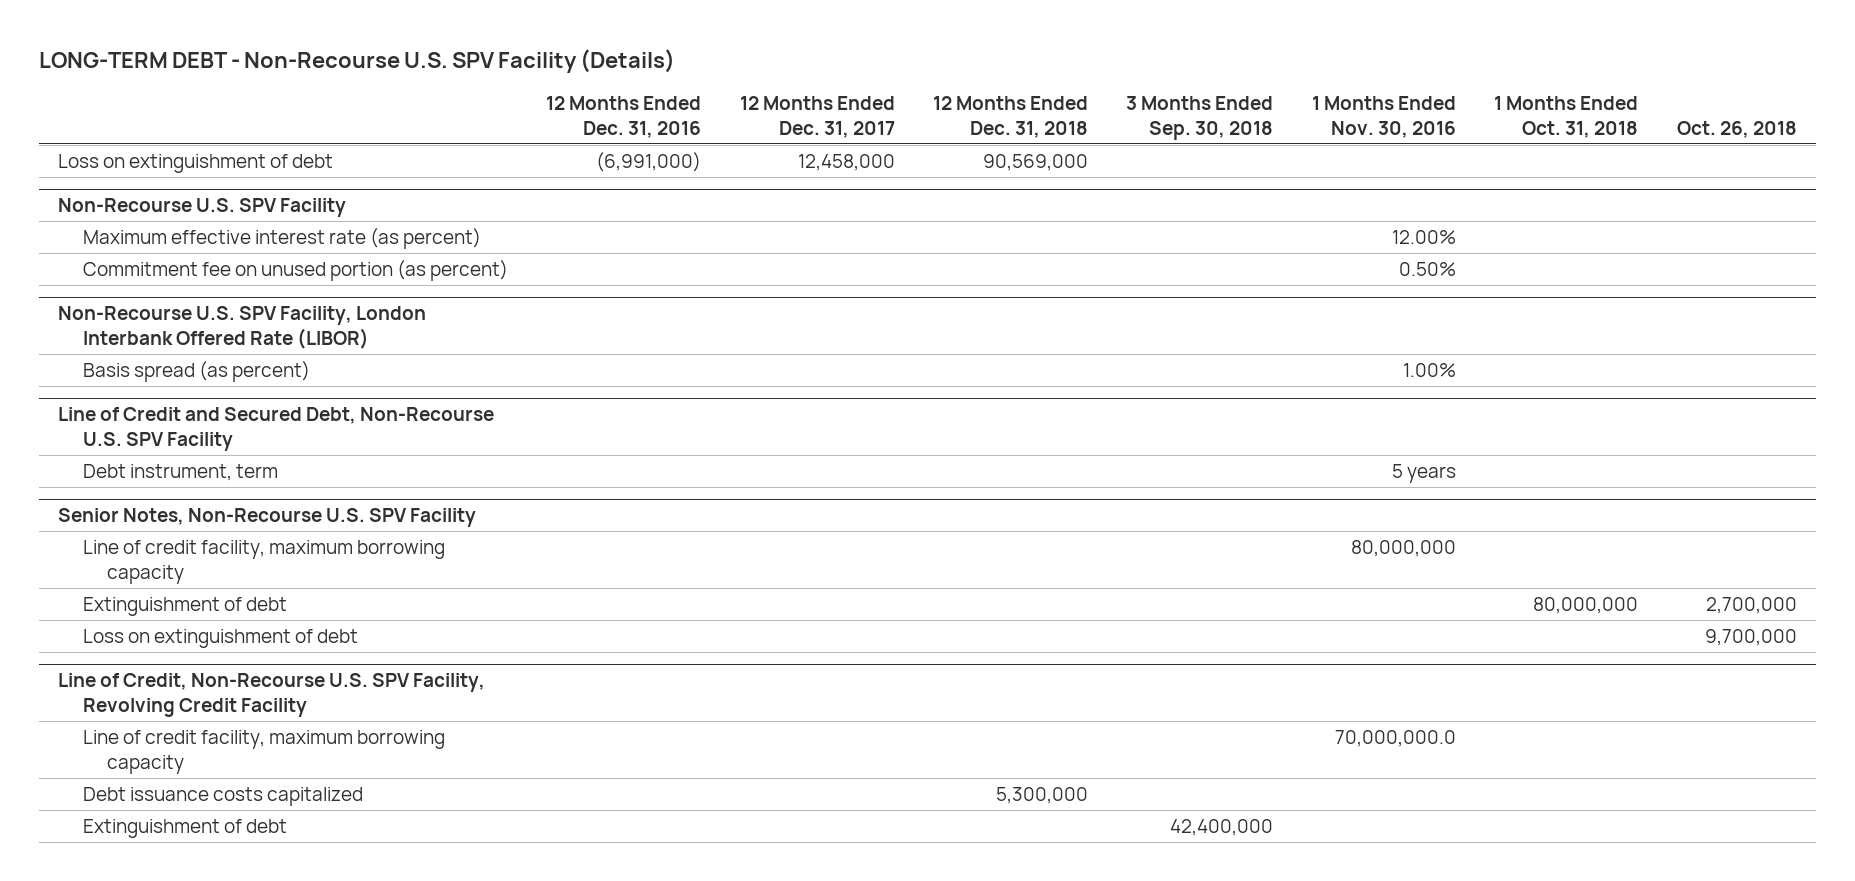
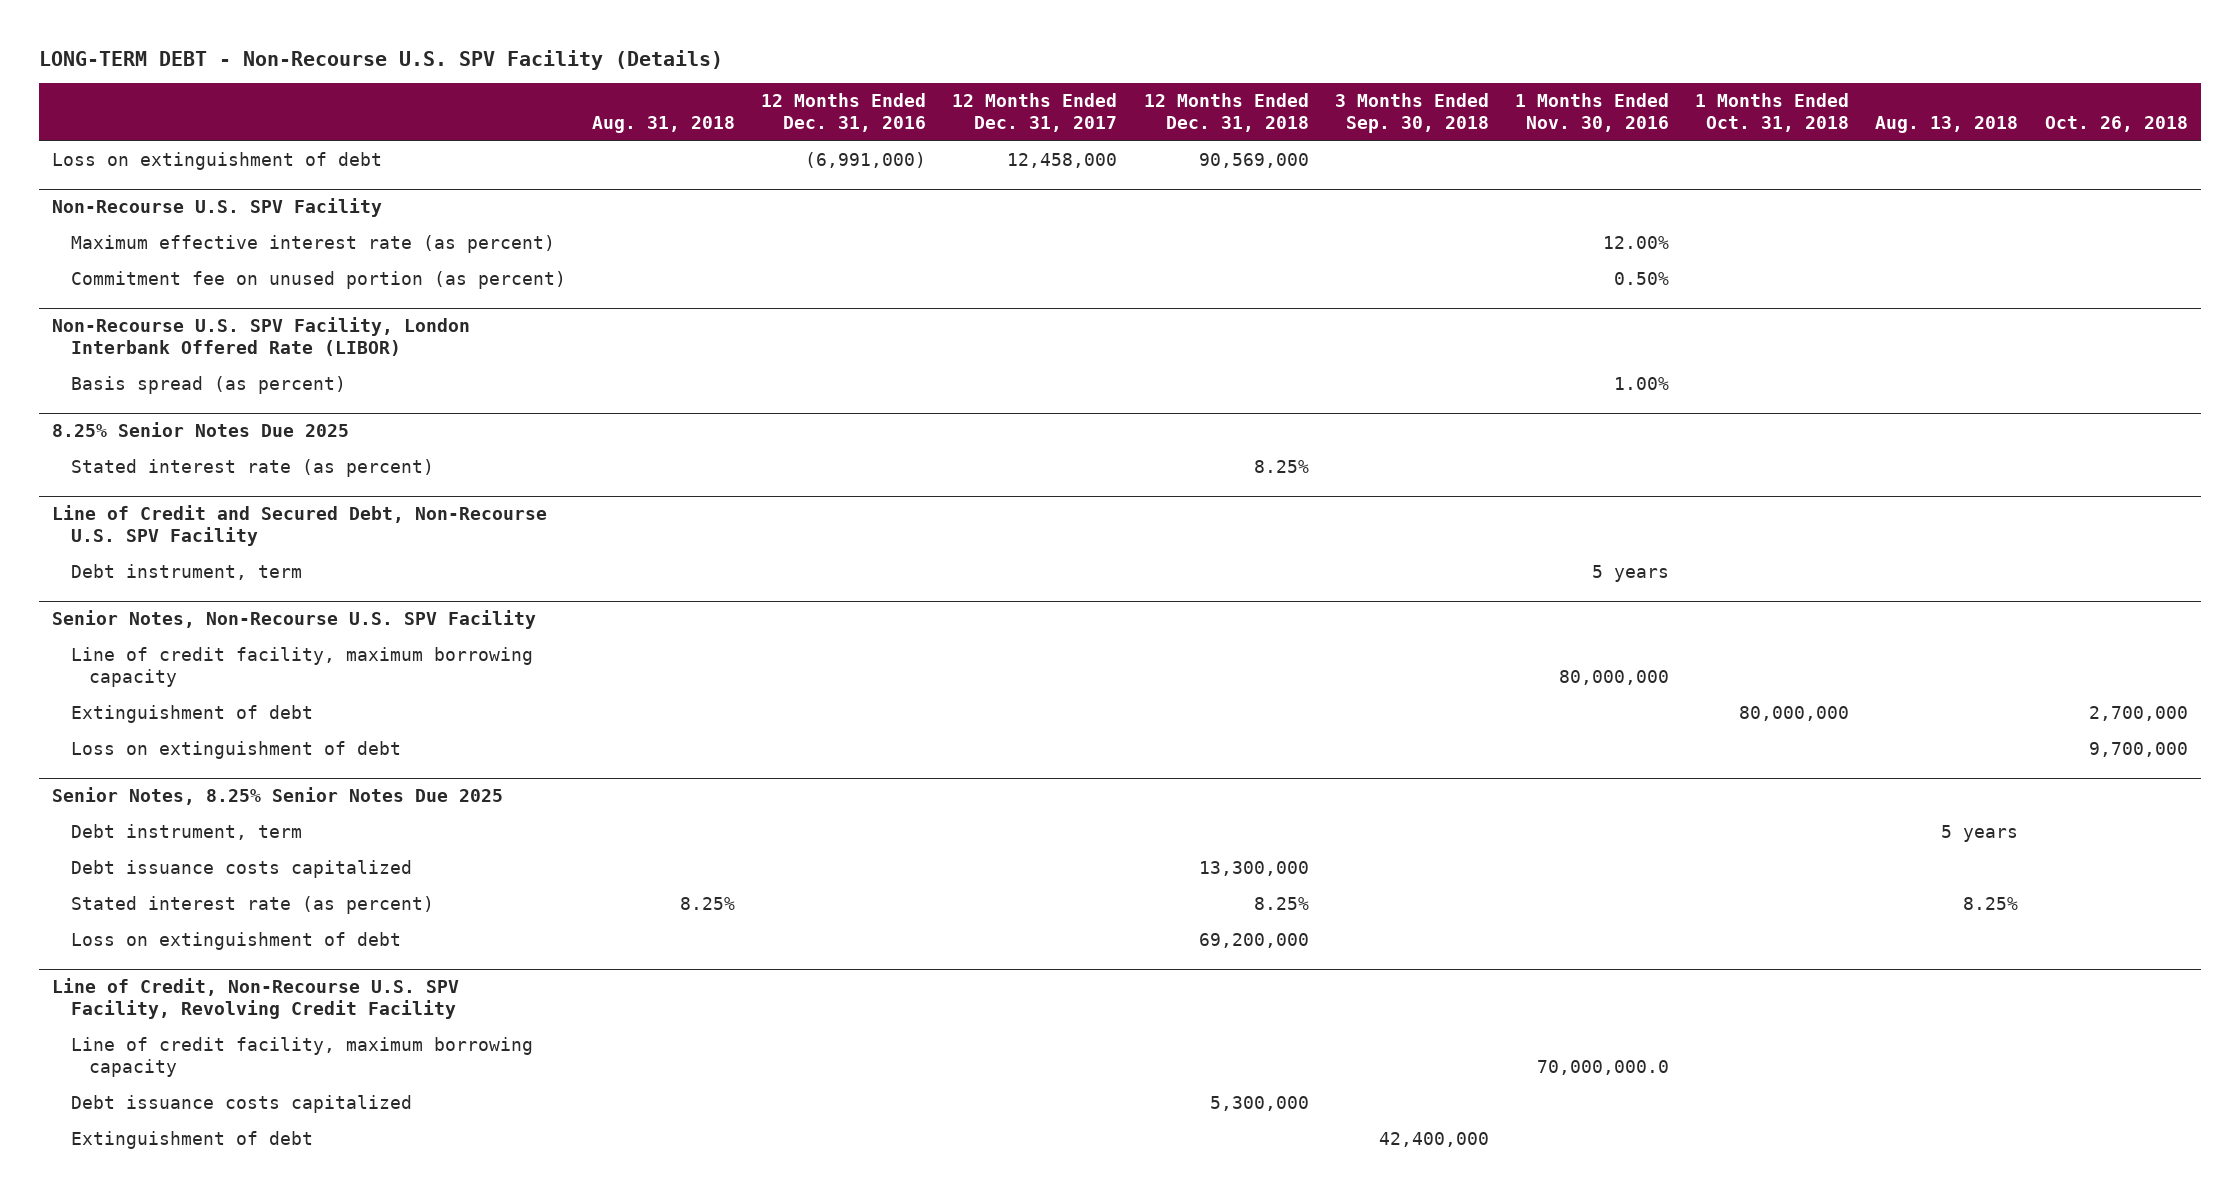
- | 12 Months Ended Dec. 31, 2016 | 12 Months Ended Dec. 31, 2017 | 12 Months Ended Dec. 31, 2018 | 3 Months Ended Sep. 30, 2018 | 1 Months Ended Nov. 30, 2016 | 1 Months Ended Oct. 31, 2018 | Oct. 26, 2018
+ | Aug. 31, 2018 | 12 Months Ended Dec. 31, 2016 | 12 Months Ended Dec. 31, 2017 | 12 Months Ended Dec. 31, 2018 | 3 Months Ended Sep. 30, 2018 | 1 Months Ended Nov. 30, 2016 | 1 Months Ended Oct. 31, 2018 | Aug. 13, 2018 | Oct. 26, 2018
+ 8.25% Senior Notes Due 2025
+ Stated interest rate (as percent) | | | | 8.25% | | | | |
+ Senior Notes, 8.25% Senior Notes Due 2025
+ Debt instrument, term | | | | | | | | 5 years |
+ Debt issuance costs capitalized | | | | 13,300,000 | | | | |
+ Stated interest rate (as percent) | 8.25% | | | 8.25% | | | | 8.25% |
+ Loss on extinguishment of debt | | | | 69,200,000 | | | | |

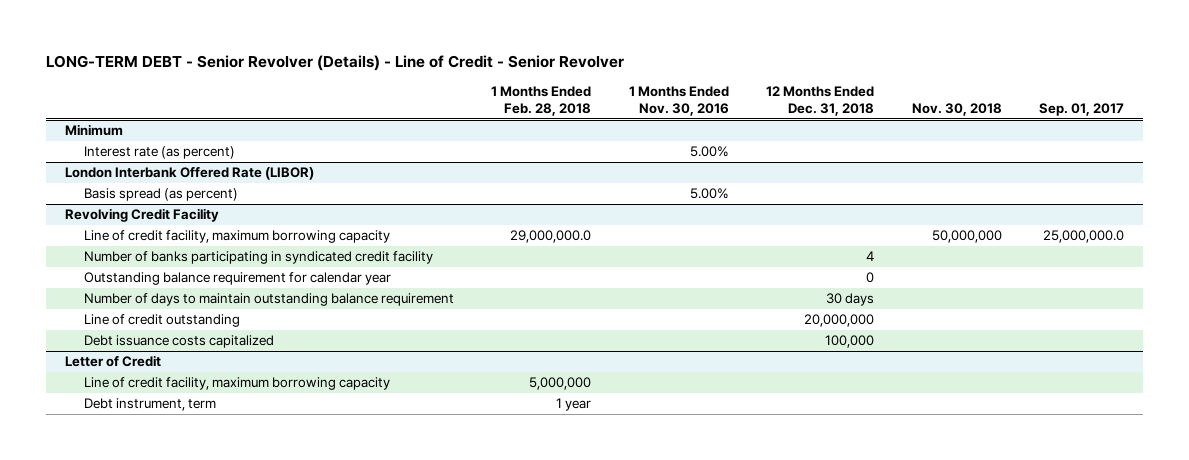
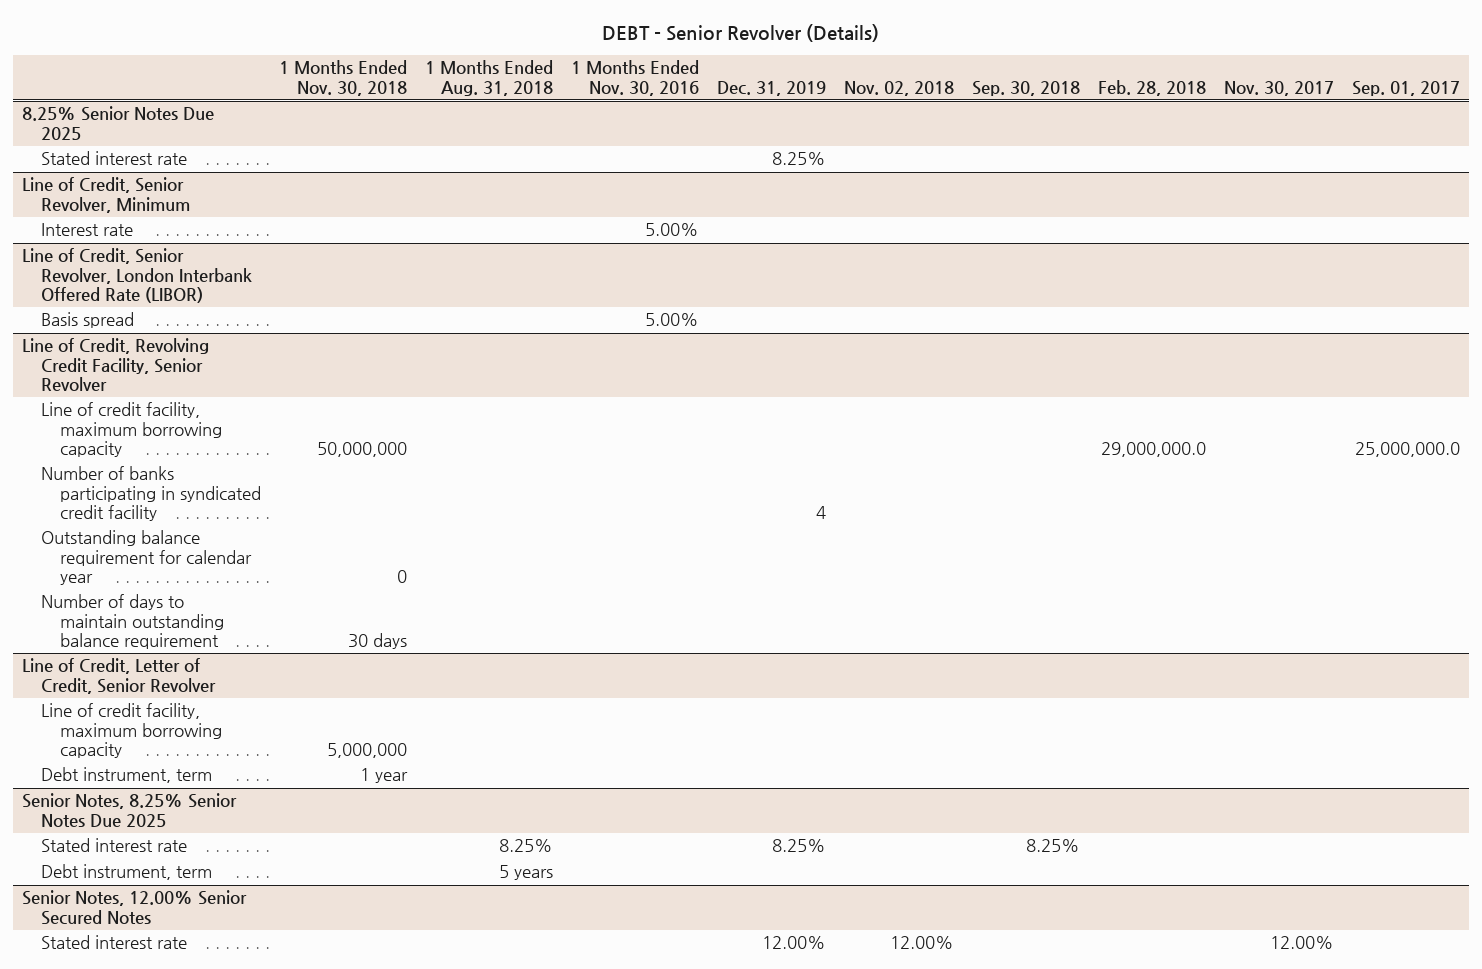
- LONG-TERM DEBT - Senior Revolver (Details) - Line of Credit - Senior Revolver
+ DEBT - Senior Revolver (Details)
- | 1 Months Ended Feb. 28, 2018 | 1 Months Ended Nov. 30, 2016 | 12 Months Ended Dec. 31, 2018 | Nov. 30, 2018 | Sep. 01, 2017
+ | 1 Months Ended Nov. 30, 2018 | 1 Months Ended Aug. 31, 2018 | 1 Months Ended Nov. 30, 2016 | Dec. 31, 2019 | Nov. 02, 2018 | Sep. 30, 2018 | Feb. 28, 2018 | Nov. 30, 2017 | Sep. 01, 2017
- Minimum
- Interest rate (as percent) | | 5.00% | | |
- London Interbank Offered Rate (LIBOR)
- Basis spread (as percent) | | 5.00% | | |
- Revolving Credit Facility
+ 8.25% Senior Notes Due 2025
+ Stated interest rate | | | | 8.25% | | | | |
+ Line of Credit, Senior Revolver, Minimum
+ Interest rate | | | 5.00% | | | | | |
+ Line of Credit, Senior Revolver, London Interbank Offered Rate (LIBOR)
+ Basis spread | | | 5.00% | | | | | |
+ Line of Credit, Revolving Credit Facility, Senior Revolver
- Line of credit outstanding | | | 20,000,000 | |
- Debt issuance costs capitalized | | | 100,000 | |
- Letter of Credit
+ Line of Credit, Letter of Credit, Senior Revolver
+ Senior Notes, 8.25% Senior Notes Due 2025
+ Stated interest rate | | 8.25% | | 8.25% | | 8.25% | | |
+ Debt instrument, term | | 5 years | | | | | | |
+ Senior Notes, 12.00% Senior Secured Notes
+ Stated interest rate | | | | 12.00% | 12.00% | | | 12.00% |

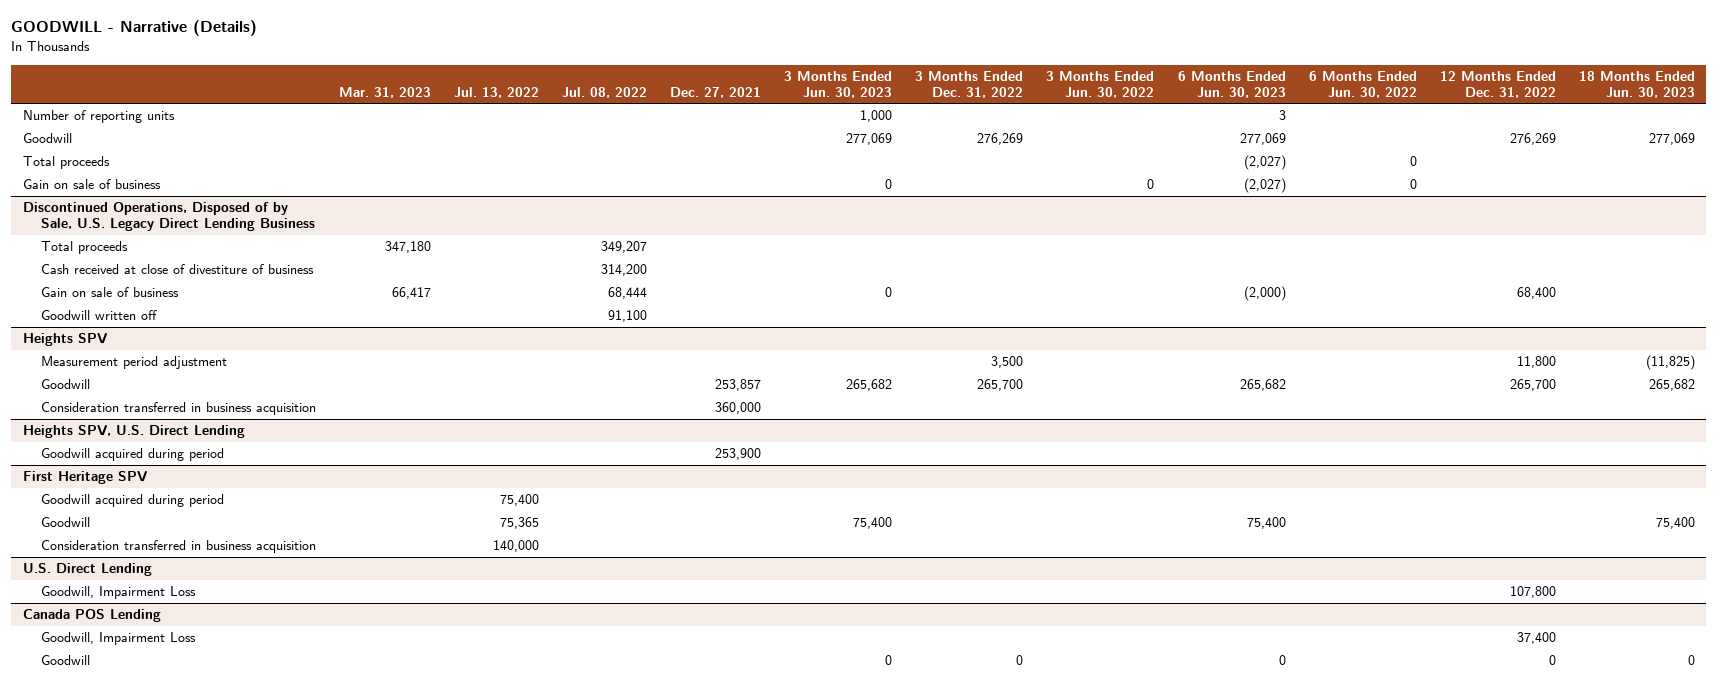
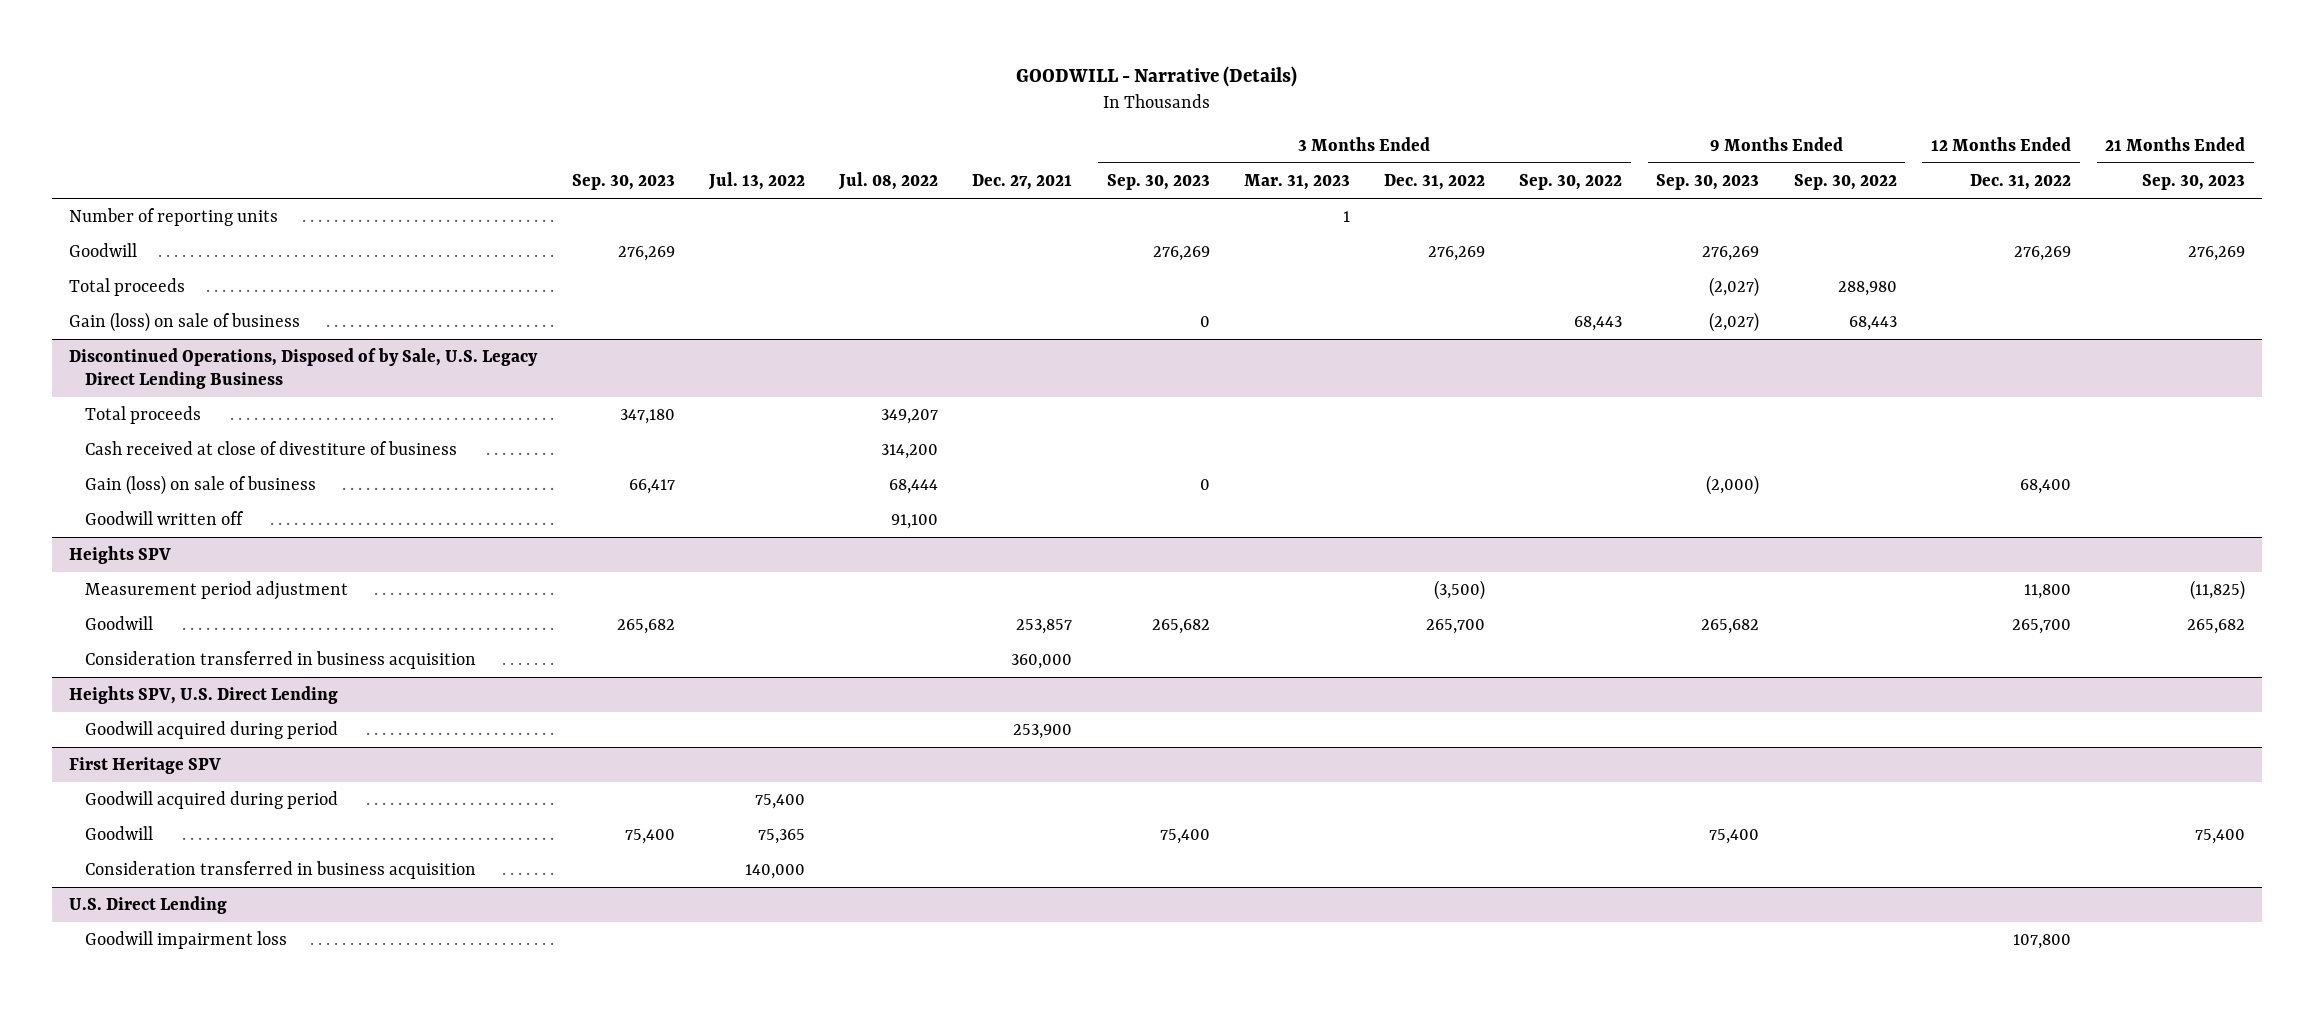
- | Mar. 31, 2023 | Jul. 13, 2022 | Jul. 08, 2022 | Dec. 27, 2021 | 3 Months Ended Jun. 30, 2023 | 3 Months Ended Dec. 31, 2022 | 3 Months Ended Jun. 30, 2022 | 6 Months Ended Jun. 30, 2023 | 6 Months Ended Jun. 30, 2022 | 12 Months Ended Dec. 31, 2022 | 18 Months Ended Jun. 30, 2023
+ | Sep. 30, 2023 | Jul. 13, 2022 | Jul. 08, 2022 | Dec. 27, 2021 | 3 Months Ended Sep. 30, 2023 | 3 Months Ended Mar. 31, 2023 | 3 Months Ended Dec. 31, 2022 | 3 Months Ended Sep. 30, 2022 | 9 Months Ended Sep. 30, 2023 | 9 Months Ended Sep. 30, 2022 | 12 Months Ended Dec. 31, 2022 | 21 Months Ended Sep. 30, 2023
- Gain on sale of business | | | | | 0 | | 0 | (2,027) | 0 | |
+ Gain (loss) on sale of business | | | | | 0 | | | 68,443 | (2,027) | 68,443 | |
@ Discontinued Operations, Disposed of by Sale, U.S. Legacy Direct Lending Business
- Gain on sale of business | 66,417 | | 68,444 | | 0 | | | (2,000) | | 68,400 |
+ Gain (loss) on sale of business | 66,417 | | 68,444 | | 0 | | | | (2,000) | | 68,400 |
@ Heights SPV
- Measurement period adjustment | | | | | | 3,500 | | | | 11,800 | (11,825)
+ Measurement period adjustment | | | | | | | (3,500) | | | | 11,800 | (11,825)
@ U.S. Direct Lending
- Goodwill, Impairment Loss | | | | | | | | | | 107,800 |
- Canada POS Lending
- Goodwill, Impairment Loss | | | | | | | | | | 37,400 |
- Goodwill | | | | | 0 | 0 | | 0 | | 0 | 0
@ U.S. Direct Lending
+ Goodwill impairment loss | | | | | | | | | | | 107,800 |

